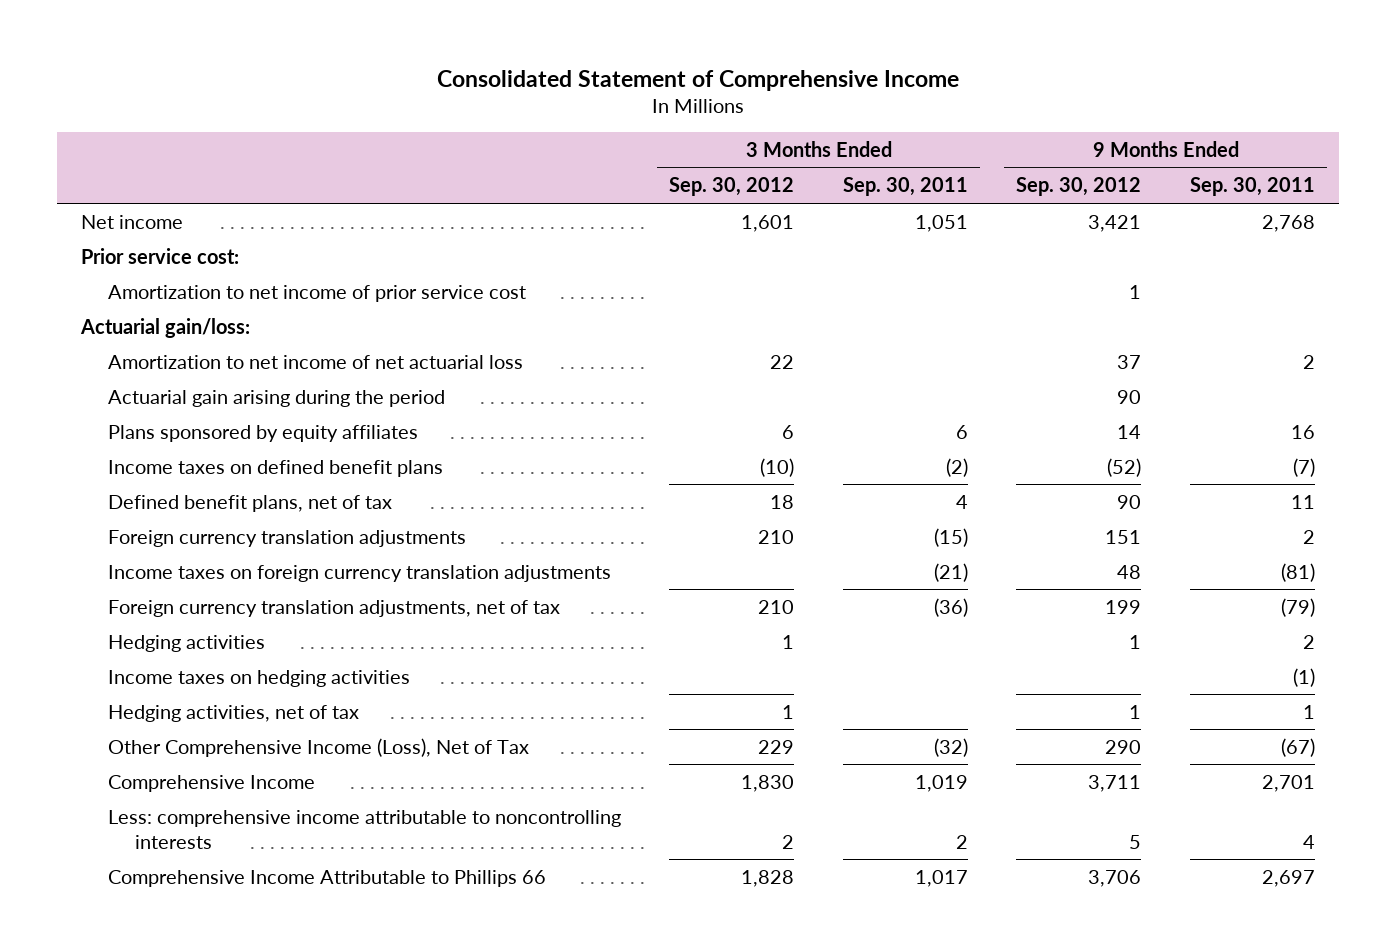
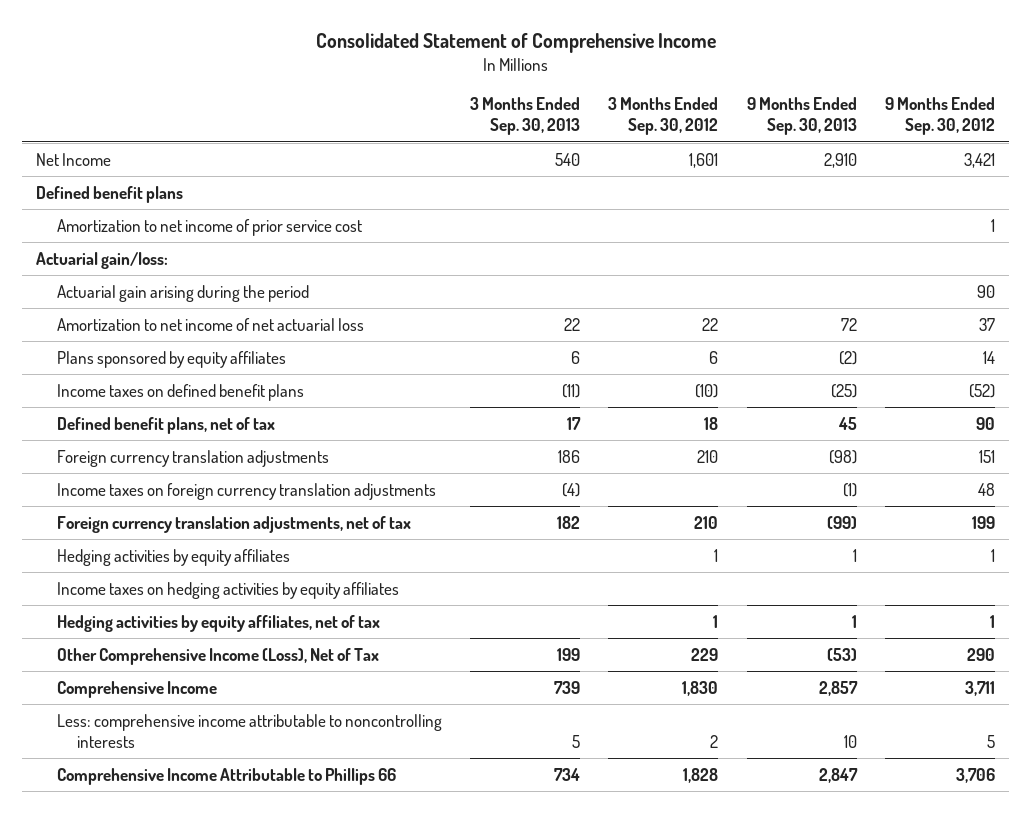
- | 3 Months Ended Sep. 30, 2012 | 3 Months Ended Sep. 30, 2011 | 9 Months Ended Sep. 30, 2012 | 9 Months Ended Sep. 30, 2011
+ | 3 Months Ended Sep. 30, 2013 | 3 Months Ended Sep. 30, 2012 | 9 Months Ended Sep. 30, 2013 | 9 Months Ended Sep. 30, 2012
- Net income | 1,601 | 1,051 | 3,421 | 2,768
- Prior service cost:
+ Net Income | 540 | 1,601 | 2,910 | 3,421
+ Defined benefit plans
moved down: Amortization to net income of net actuarial loss | 22 | 22 | 72 | 37
- Hedging activities | 1 | | 1 | 2
- Income taxes on hedging activities | | | | (1)
- Hedging activities, net of tax | 1 | | 1 | 1
+ Hedging activities by equity affiliates | | 1 | 1 | 1
+ Income taxes on hedging activities by equity affiliates
+ Hedging activities by equity affiliates, net of tax | | 1 | 1 | 1

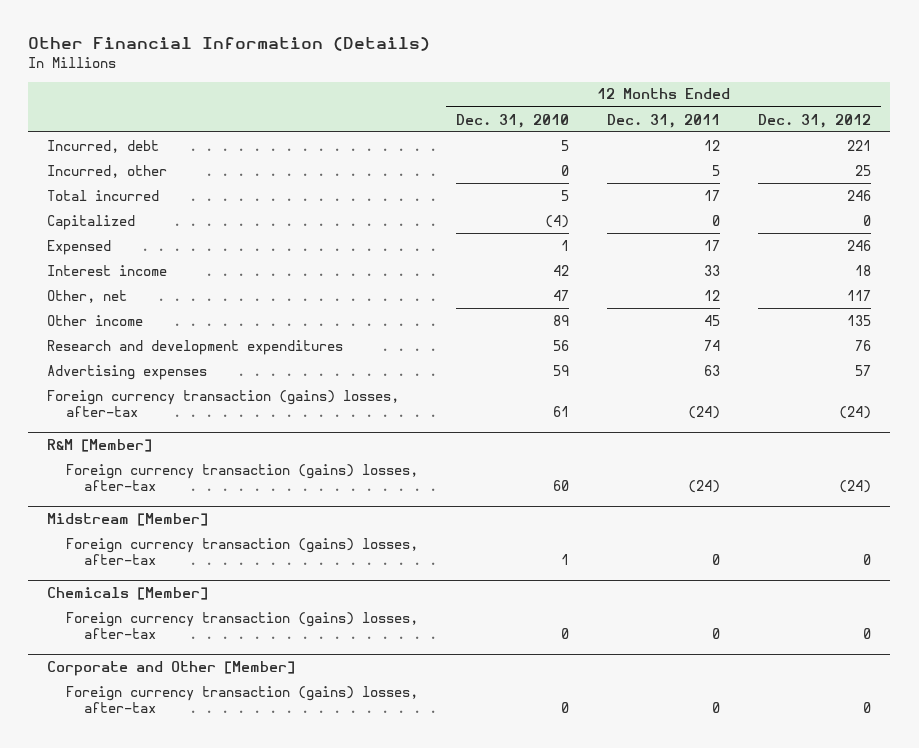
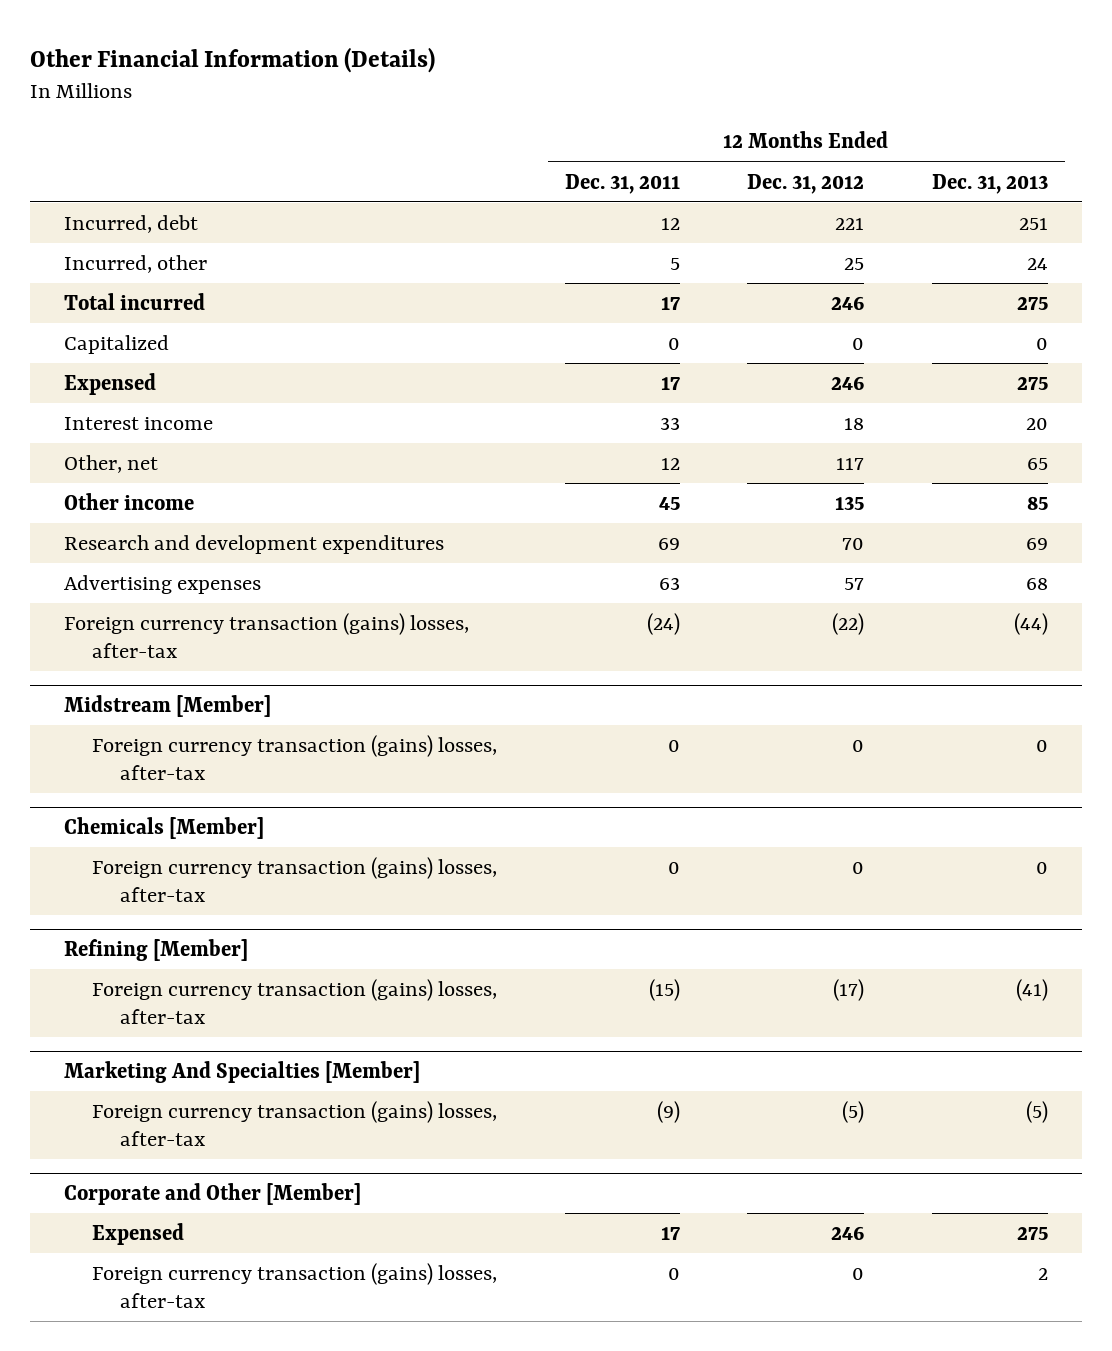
- | 12 Months Ended Dec. 31, 2010 | 12 Months Ended Dec. 31, 2011 | 12 Months Ended Dec. 31, 2012
+ | 12 Months Ended Dec. 31, 2011 | 12 Months Ended Dec. 31, 2012 | 12 Months Ended Dec. 31, 2013
- Research and development expenditures | 56 | 74 | 76
+ Research and development expenditures | 69 | 70 | 69
- Foreign currency transaction (gains) losses, after-tax | 61 | (24) | (24)
- R&M [Member]
- Foreign currency transaction (gains) losses, after-tax | 60 | (24) | (24)
+ Foreign currency transaction (gains) losses, after-tax | (24) | (22) | (44)
+ Refining [Member]
+ Foreign currency transaction (gains) losses, after-tax | (15) | (17) | (41)
+ Marketing And Specialties [Member]
+ Foreign currency transaction (gains) losses, after-tax | (9) | (5) | (5)
@ Corporate and Other [Member]
+ Expensed | 17 | 246 | 275

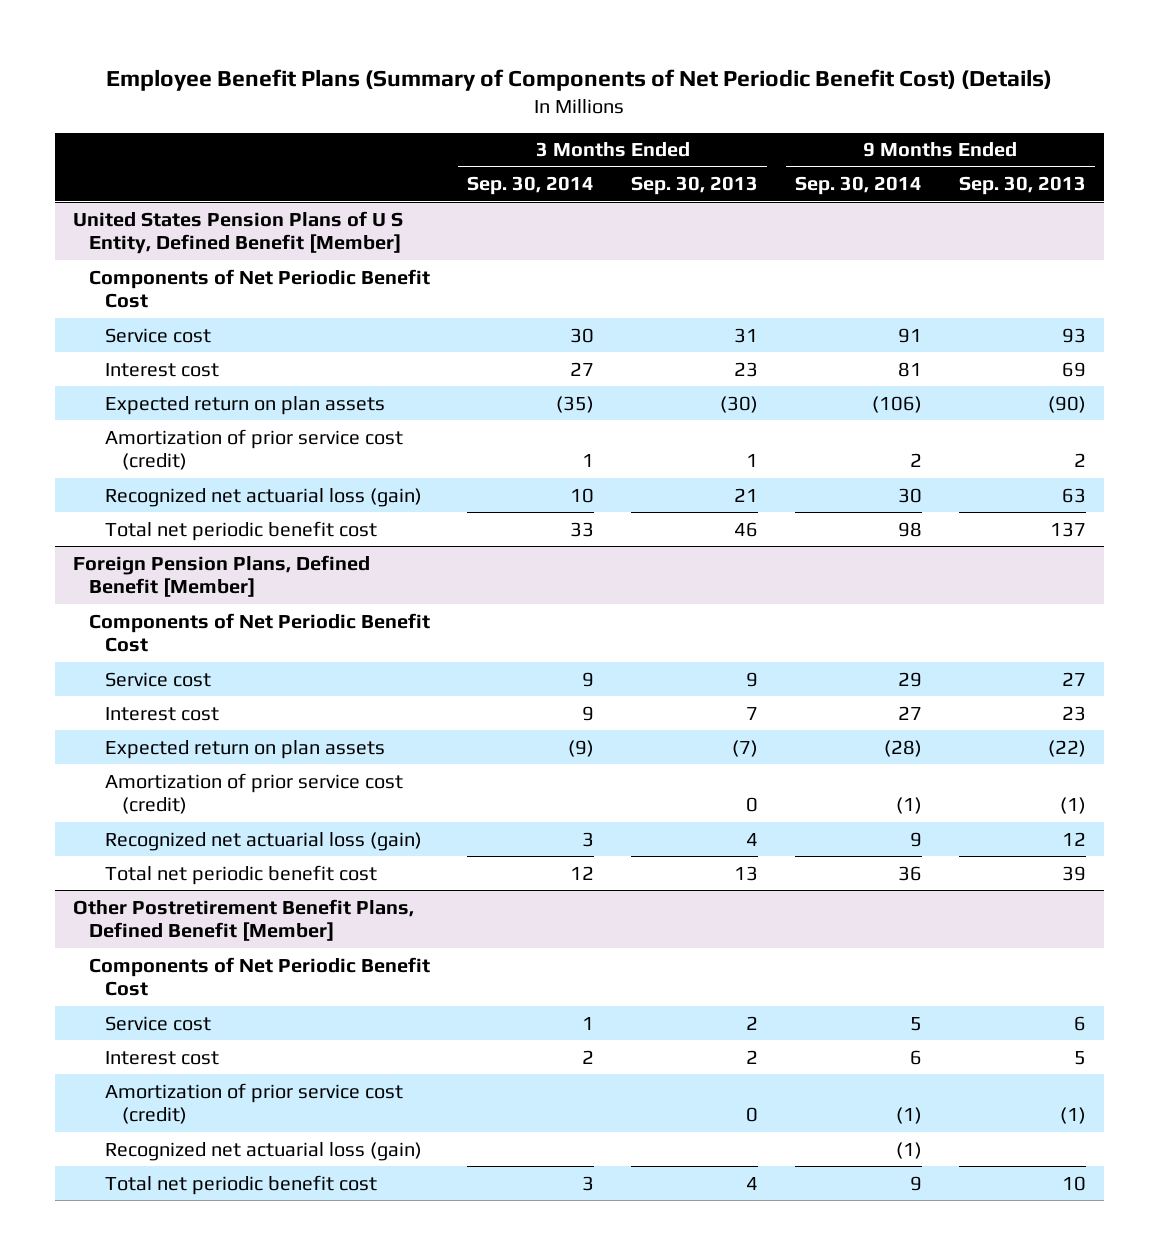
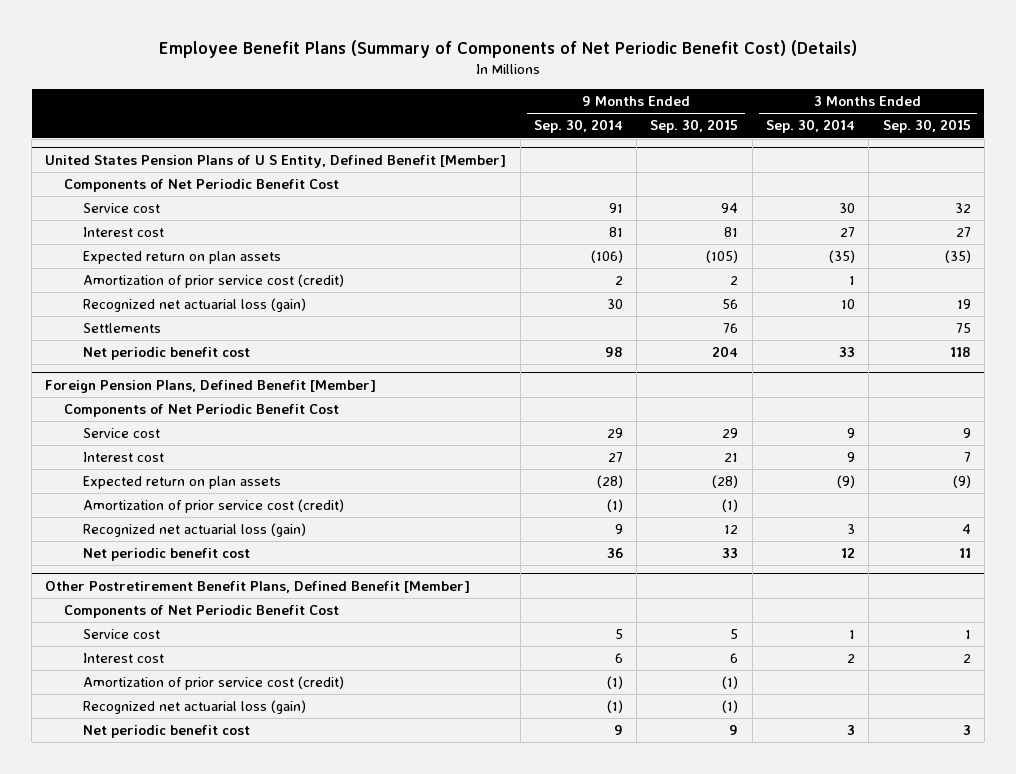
- | 3 Months Ended Sep. 30, 2014 | 3 Months Ended Sep. 30, 2013 | 9 Months Ended Sep. 30, 2014 | 9 Months Ended Sep. 30, 2013
+ | 9 Months Ended Sep. 30, 2014 | 9 Months Ended Sep. 30, 2015 | 3 Months Ended Sep. 30, 2014 | 3 Months Ended Sep. 30, 2015
@ United States Pension Plans of U S Entity, Defined Benefit [Member]
- Total net periodic benefit cost | 33 | 46 | 98 | 137
+ Settlements | | 76 | | 75
+ Net periodic benefit cost | 98 | 204 | 33 | 118
@ Foreign Pension Plans, Defined Benefit [Member]
- Total net periodic benefit cost | 12 | 13 | 36 | 39
+ Net periodic benefit cost | 36 | 33 | 12 | 11
@ Other Postretirement Benefit Plans, Defined Benefit [Member]
- Total net periodic benefit cost | 3 | 4 | 9 | 10
+ Net periodic benefit cost | 9 | 9 | 3 | 3

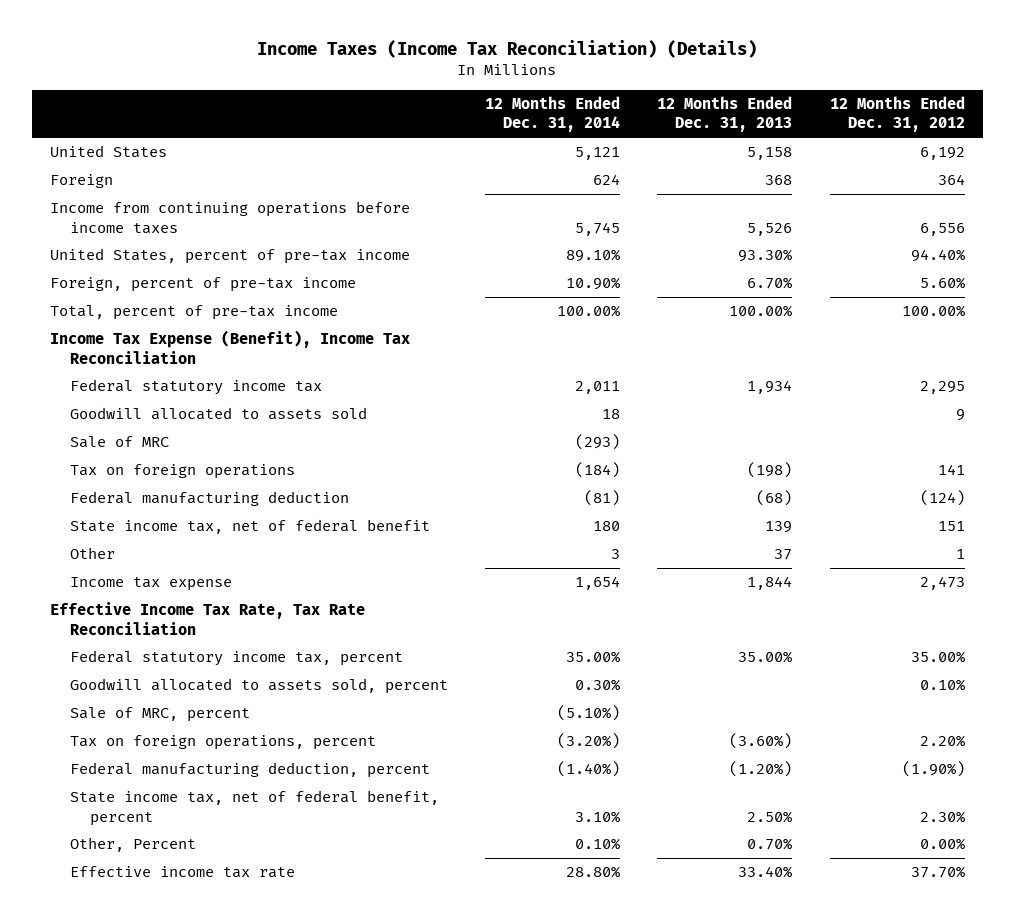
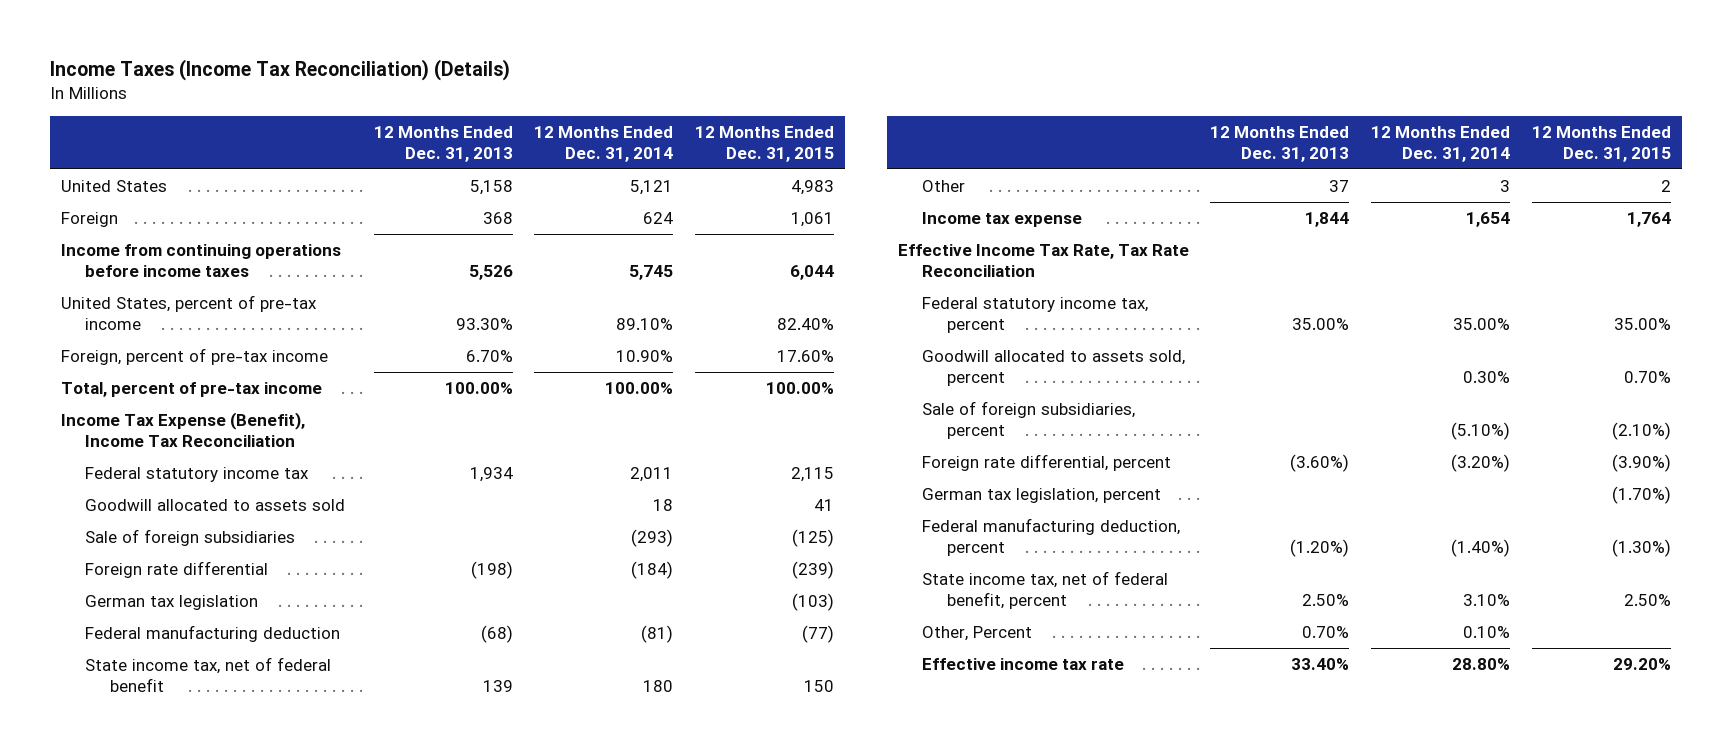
- | 12 Months Ended Dec. 31, 2014 | 12 Months Ended Dec. 31, 2013 | 12 Months Ended Dec. 31, 2012
+ | 12 Months Ended Dec. 31, 2013 | 12 Months Ended Dec. 31, 2014 | 12 Months Ended Dec. 31, 2015
- Sale of MRC | (293) | |
- Tax on foreign operations | (184) | (198) | 141
+ Sale of foreign subsidiaries | | (293) | (125)
+ Foreign rate differential | (198) | (184) | (239)
+ German tax legislation | | | (103)
- Sale of MRC, percent | (5.10%) | |
- Tax on foreign operations, percent | (3.20%) | (3.60%) | 2.20%
+ Sale of foreign subsidiaries, percent | | (5.10%) | (2.10%)
+ Foreign rate differential, percent | (3.60%) | (3.20%) | (3.90%)
+ German tax legislation, percent | | | (1.70%)

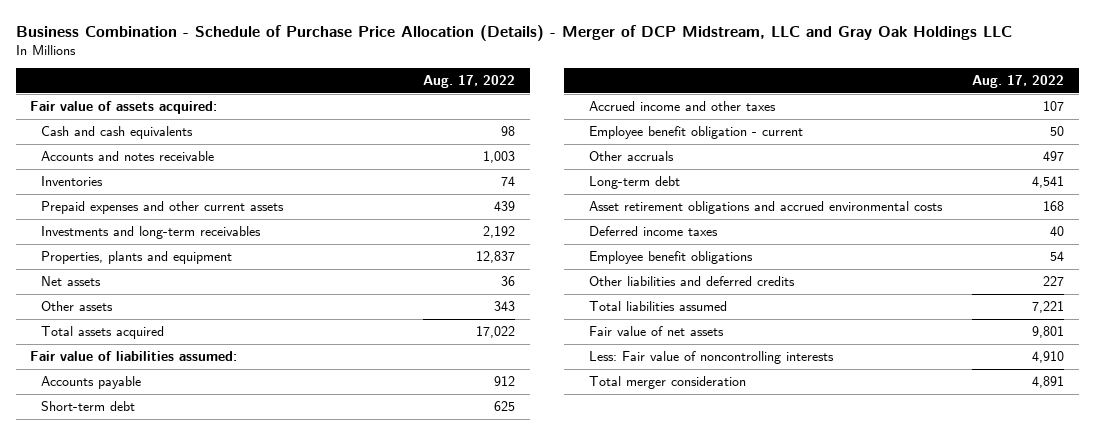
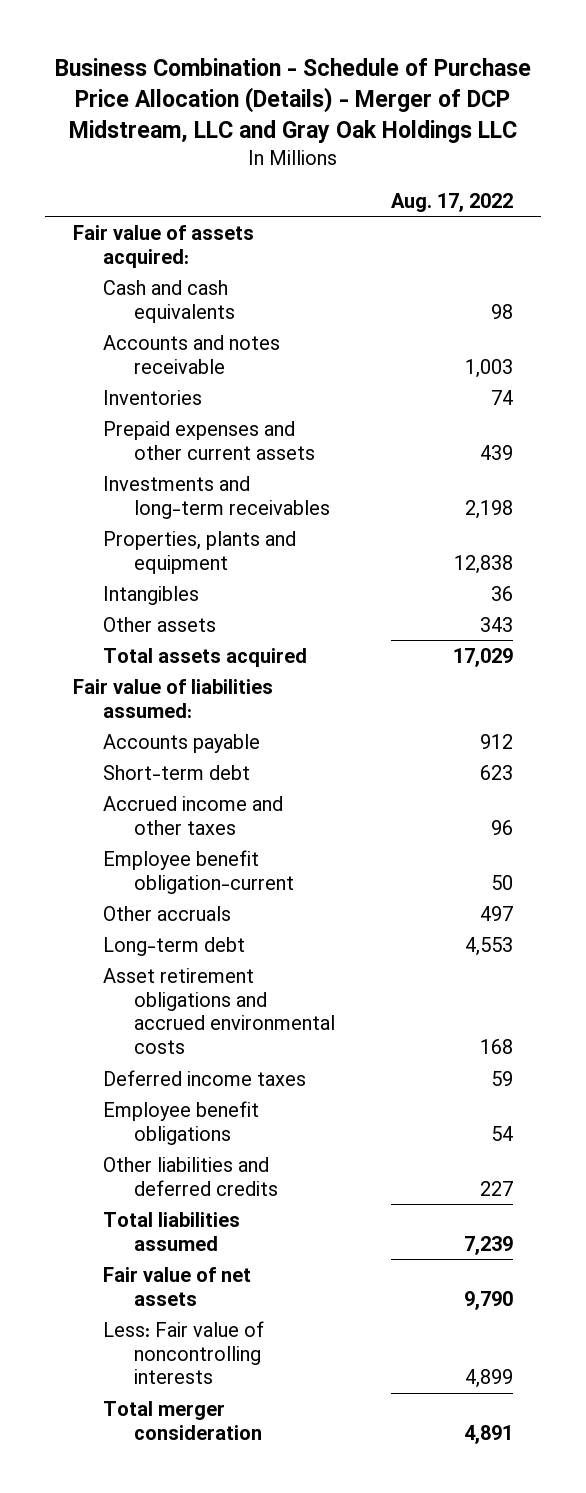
- Investments and long-term receivables | 2,192
- Properties, plants and equipment | 12,837
- Net assets | 36
+ Investments and long-term receivables | 2,198
+ Properties, plants and equipment | 12,838
+ Intangibles | 36
- Total assets acquired | 17,022
+ Total assets acquired | 17,029
- Short-term debt | 625
- Accrued income and other taxes | 107
- Employee benefit obligation - current | 50
+ Short-term debt | 623
+ Accrued income and other taxes | 96
+ Employee benefit obligation-current | 50
- Long-term debt | 4,541
+ Long-term debt | 4,553
- Deferred income taxes | 40
+ Deferred income taxes | 59
- Total liabilities assumed | 7,221
- Fair value of net assets | 9,801
- Less: Fair value of noncontrolling interests | 4,910
+ Total liabilities assumed | 7,239
+ Fair value of net assets | 9,790
+ Less: Fair value of noncontrolling interests | 4,899

